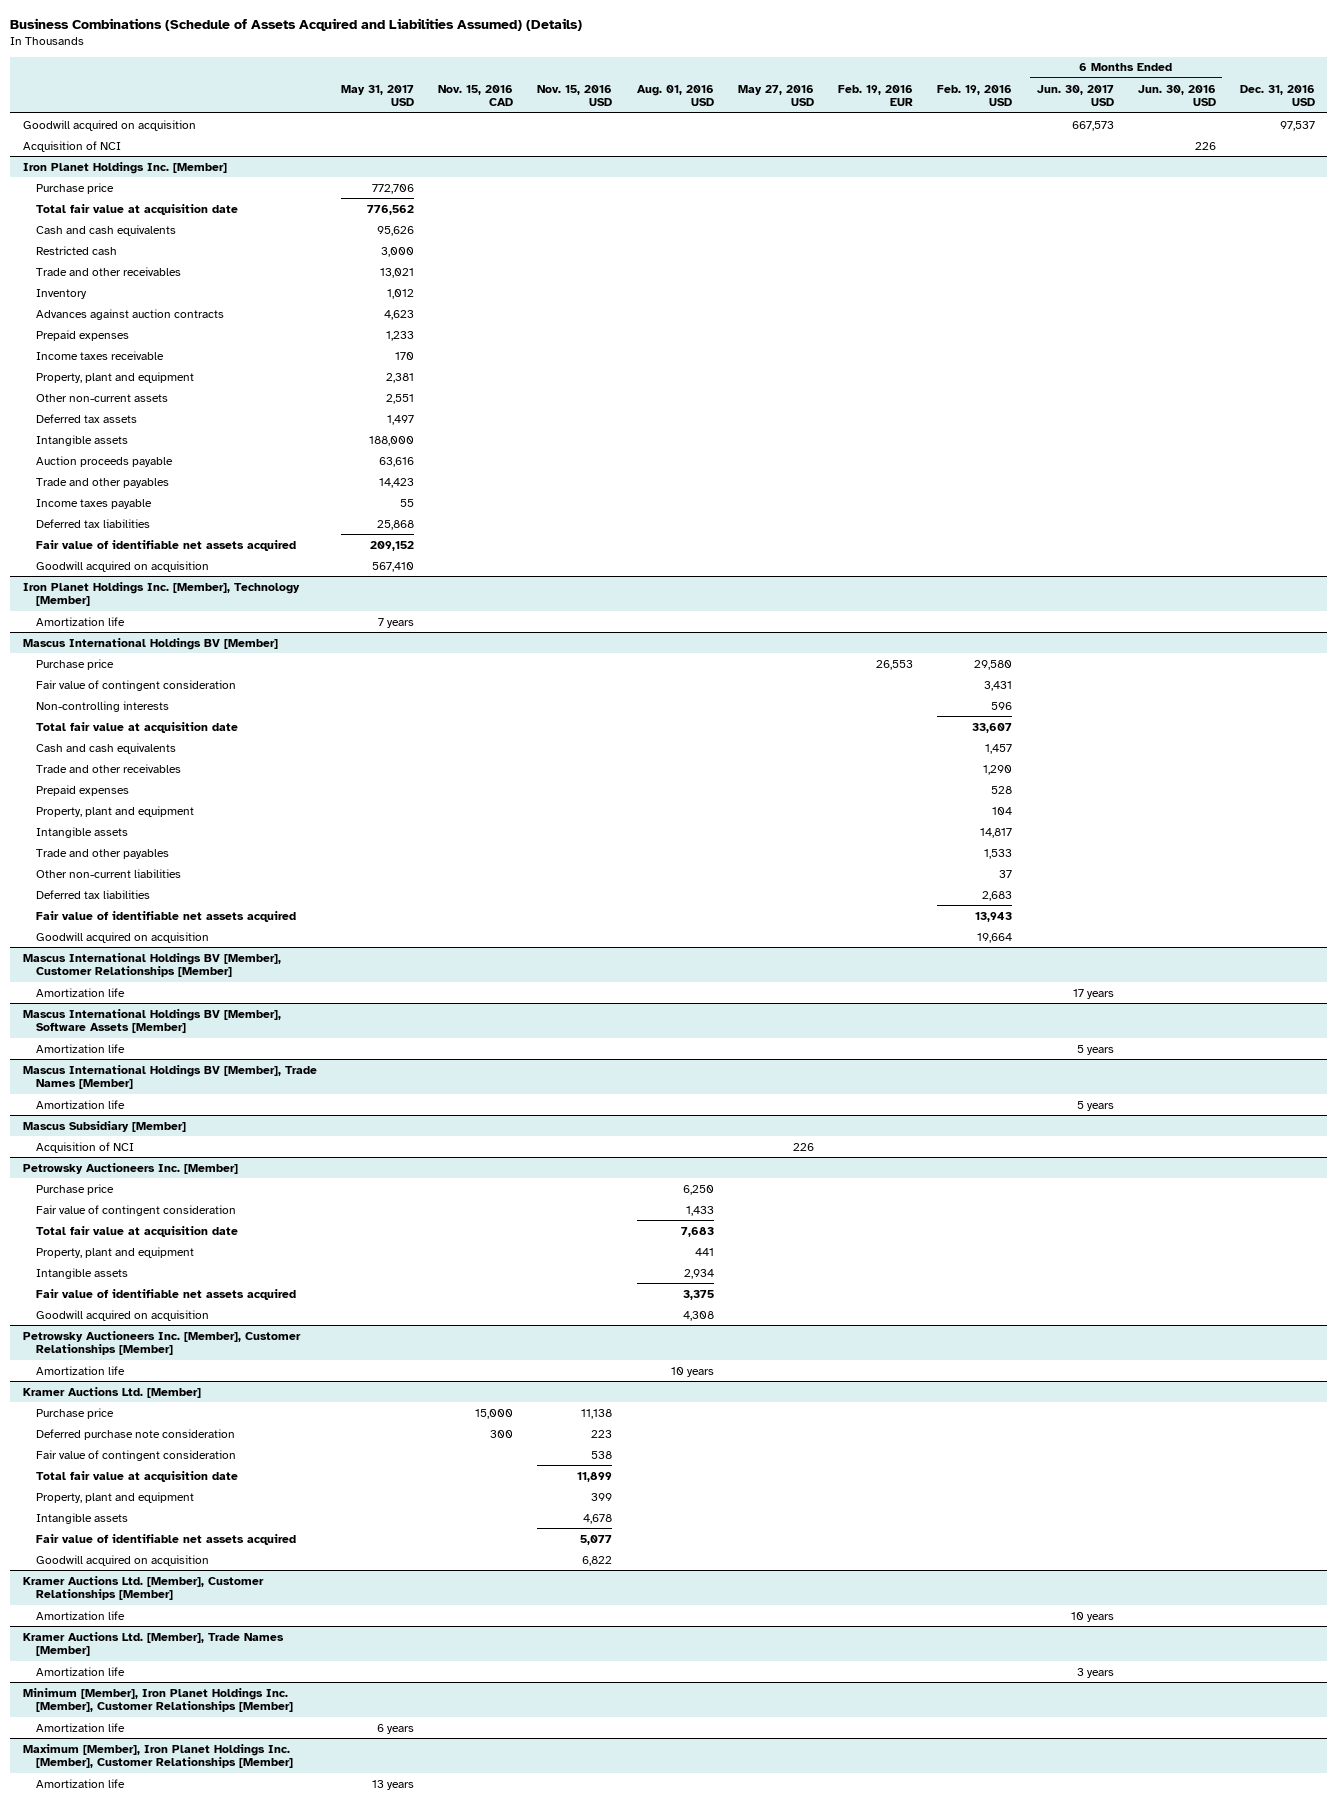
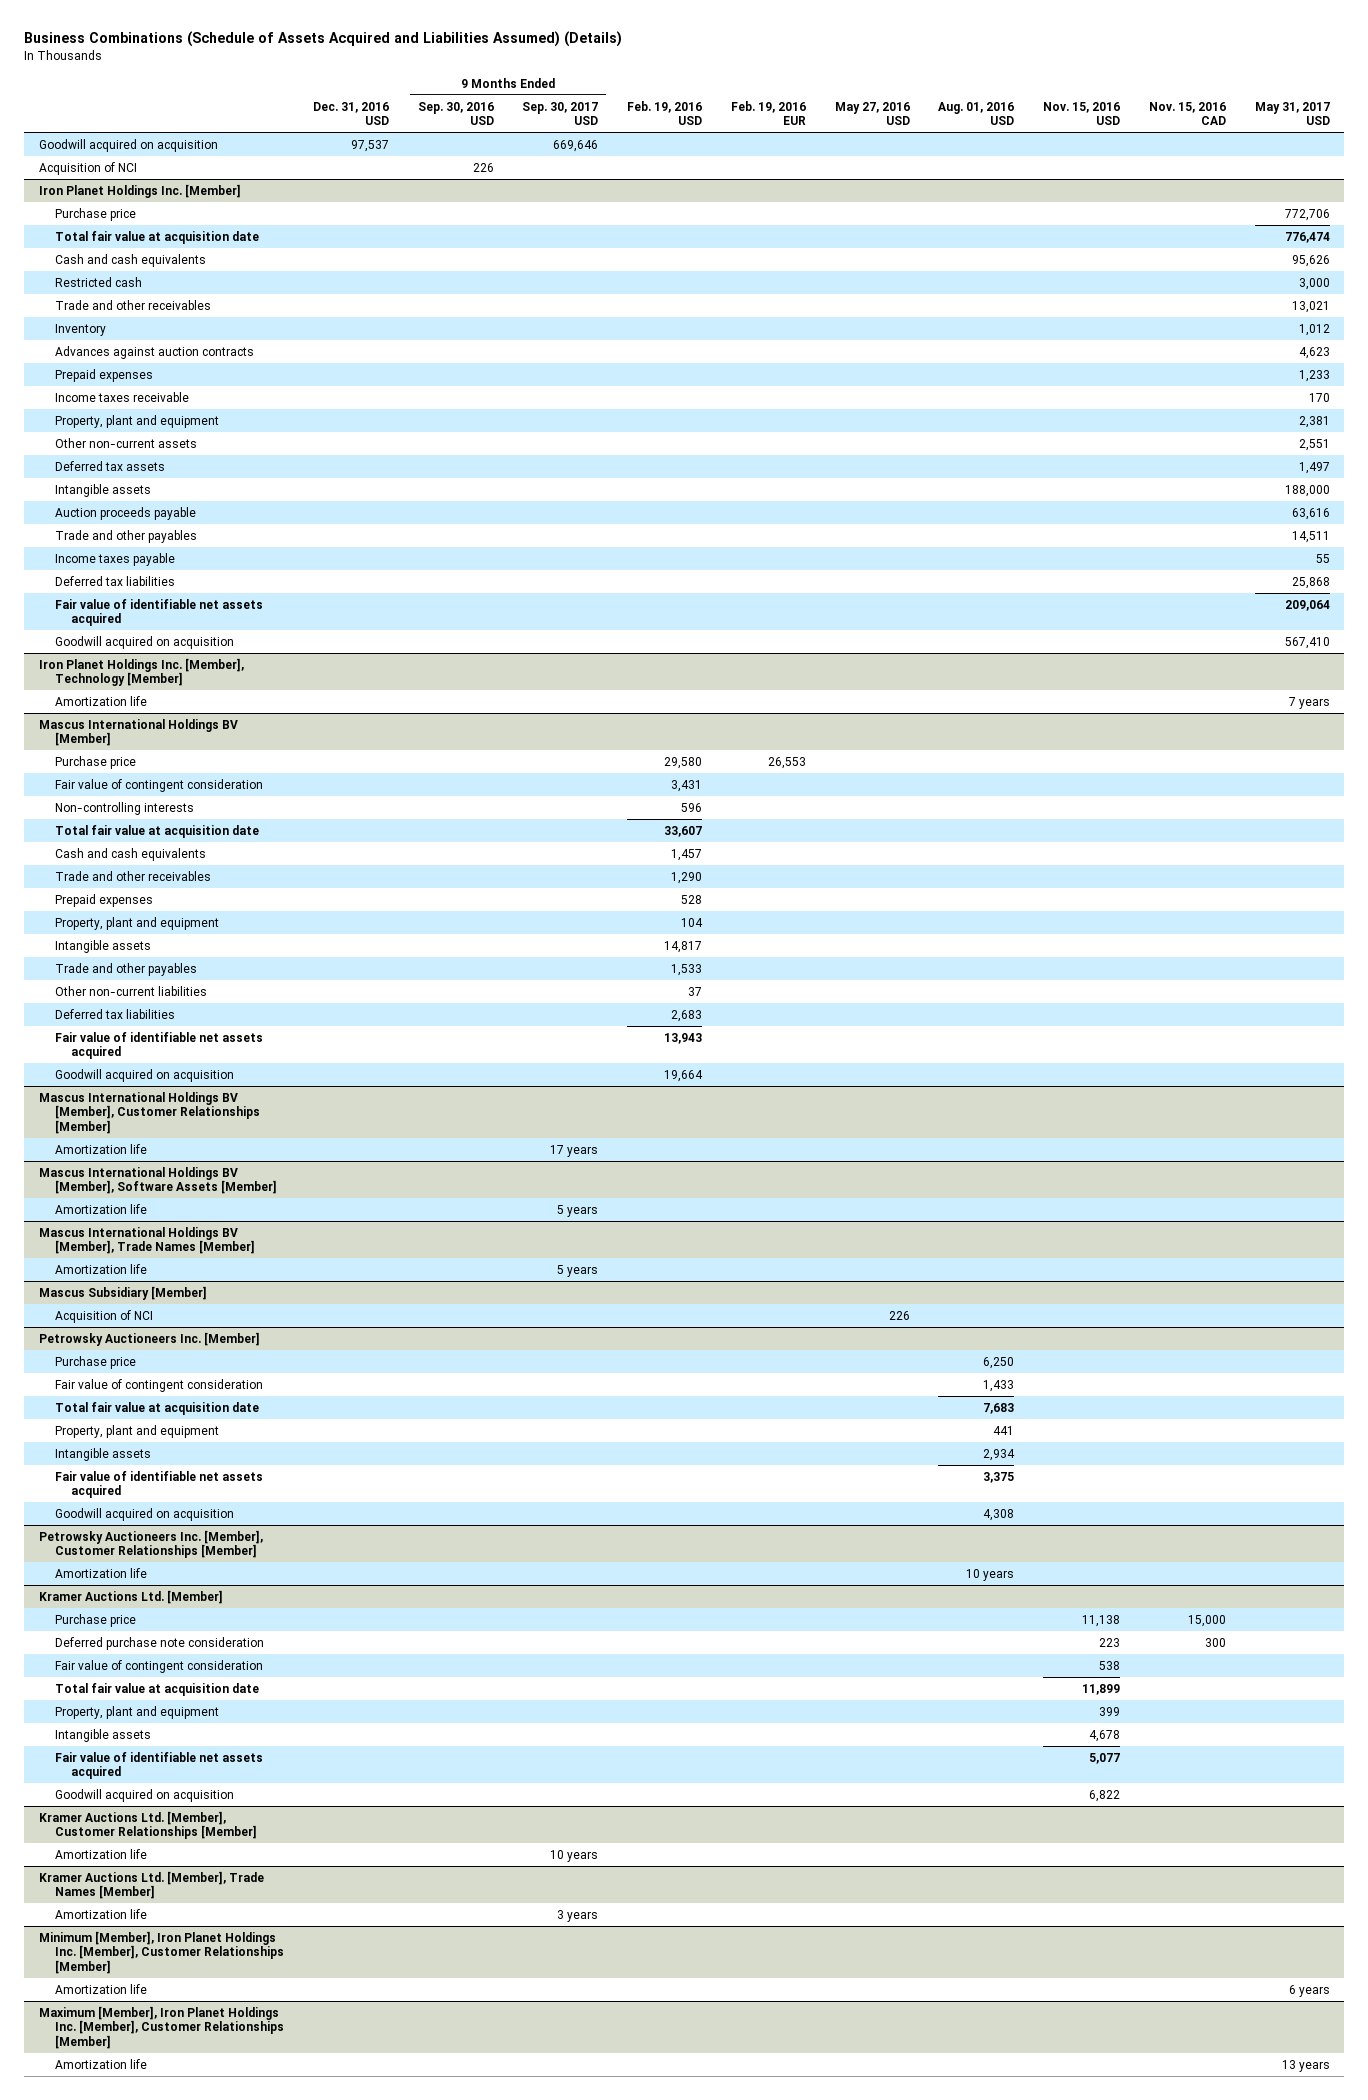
- | May 31, 2017 USD | Nov. 15, 2016 CAD | Nov. 15, 2016 USD | Aug. 01, 2016 USD | May 27, 2016 USD | Feb. 19, 2016 EUR | Feb. 19, 2016 USD | 6 Months Ended Jun. 30, 2017 USD | 6 Months Ended Jun. 30, 2016 USD | Dec. 31, 2016 USD
+ | Dec. 31, 2016 USD | 9 Months Ended Sep. 30, 2016 USD | 9 Months Ended Sep. 30, 2017 USD | Feb. 19, 2016 USD | Feb. 19, 2016 EUR | May 27, 2016 USD | Aug. 01, 2016 USD | Nov. 15, 2016 USD | Nov. 15, 2016 CAD | May 31, 2017 USD
@ Iron Planet Holdings Inc. [Member]
- Total fair value at acquisition date | 776,562 | | | | | | | | |
+ Total fair value at acquisition date | | | | | | | | | | 776,474
- Trade and other payables | 14,423 | | | | | | | | |
+ Trade and other payables | | | | | | | | | | 14,511
- Fair value of identifiable net assets acquired | 209,152 | | | | | | | | |
+ Fair value of identifiable net assets acquired | | | | | | | | | | 209,064

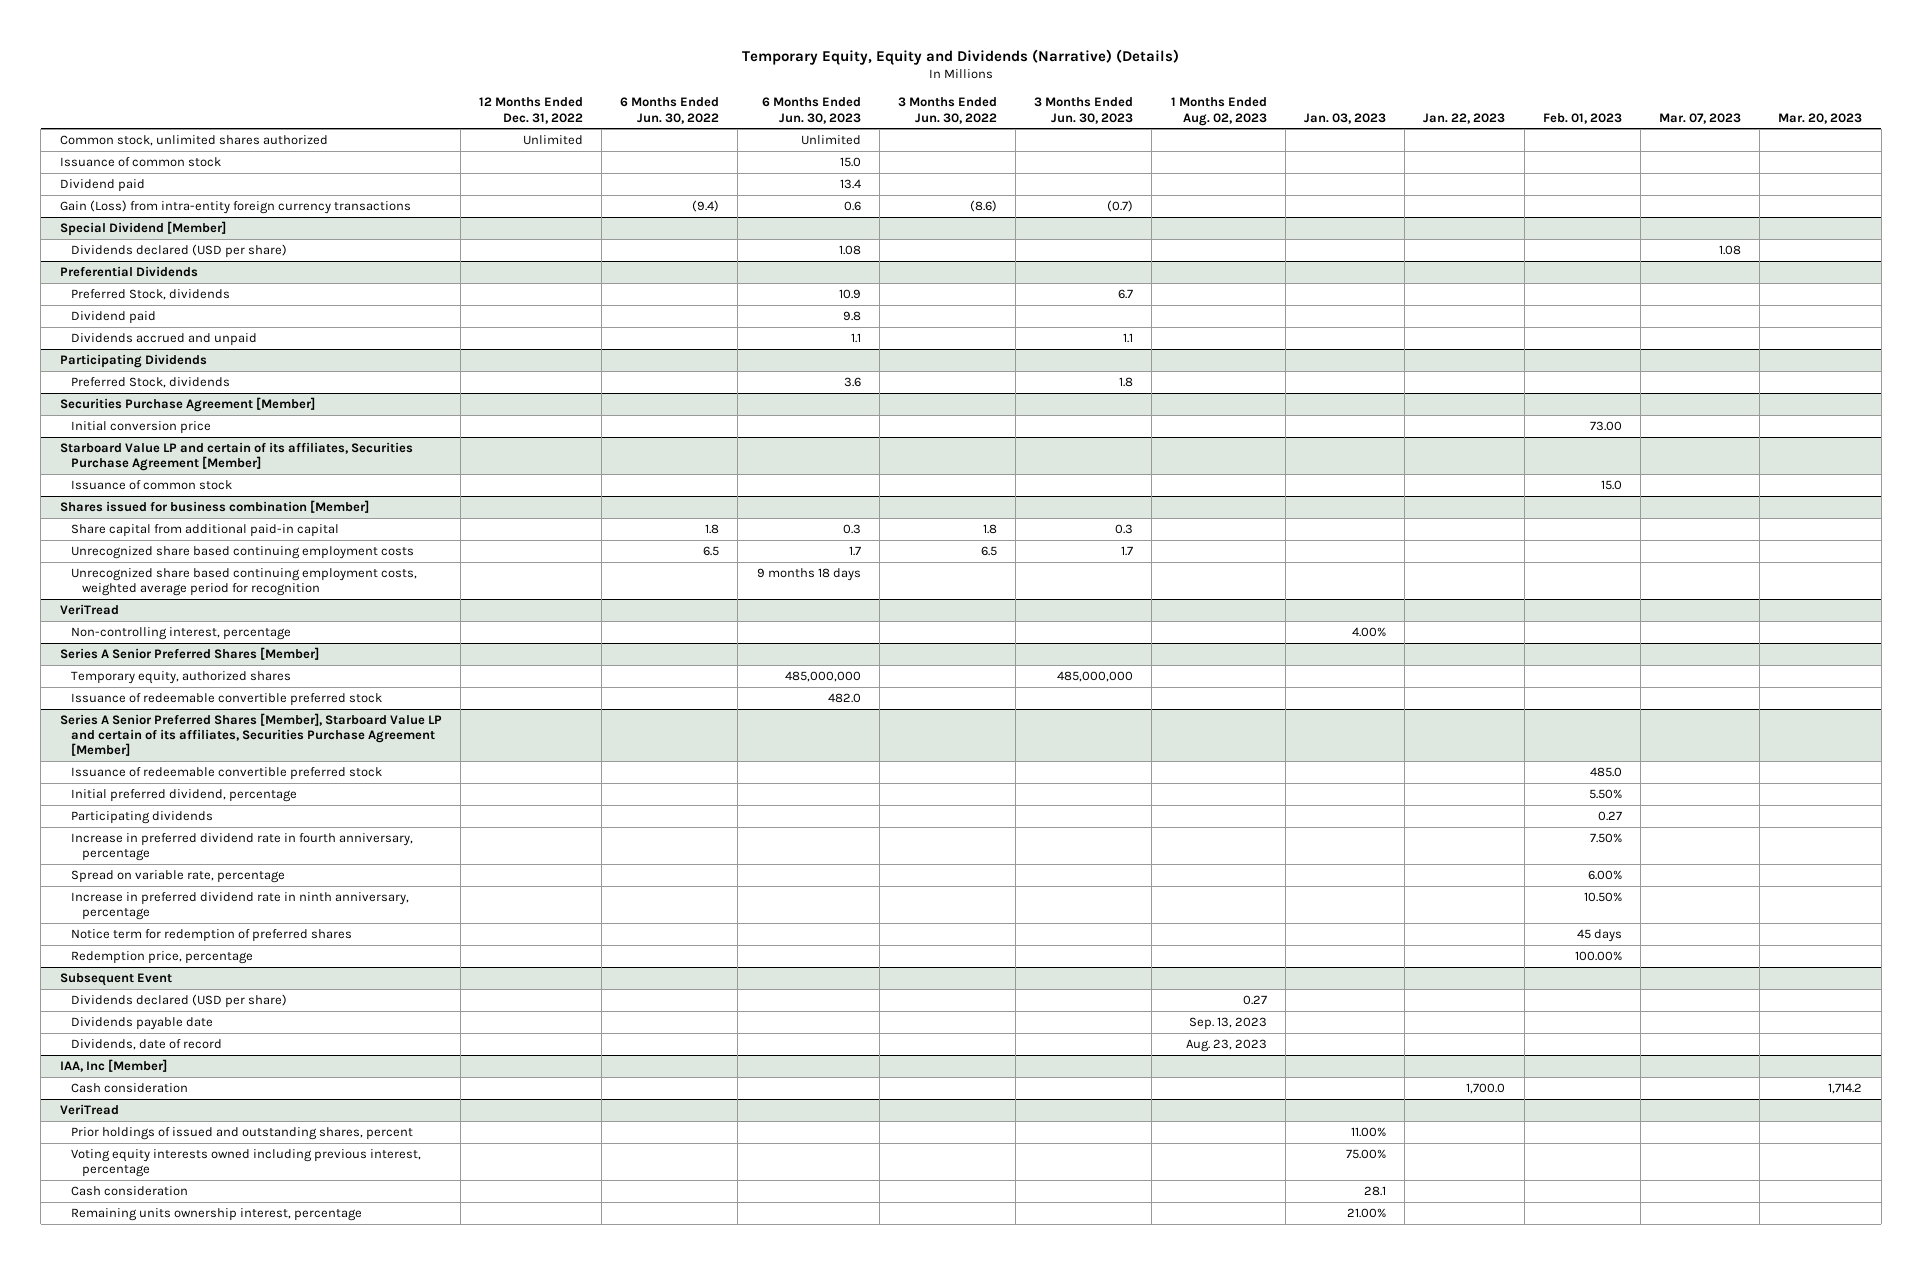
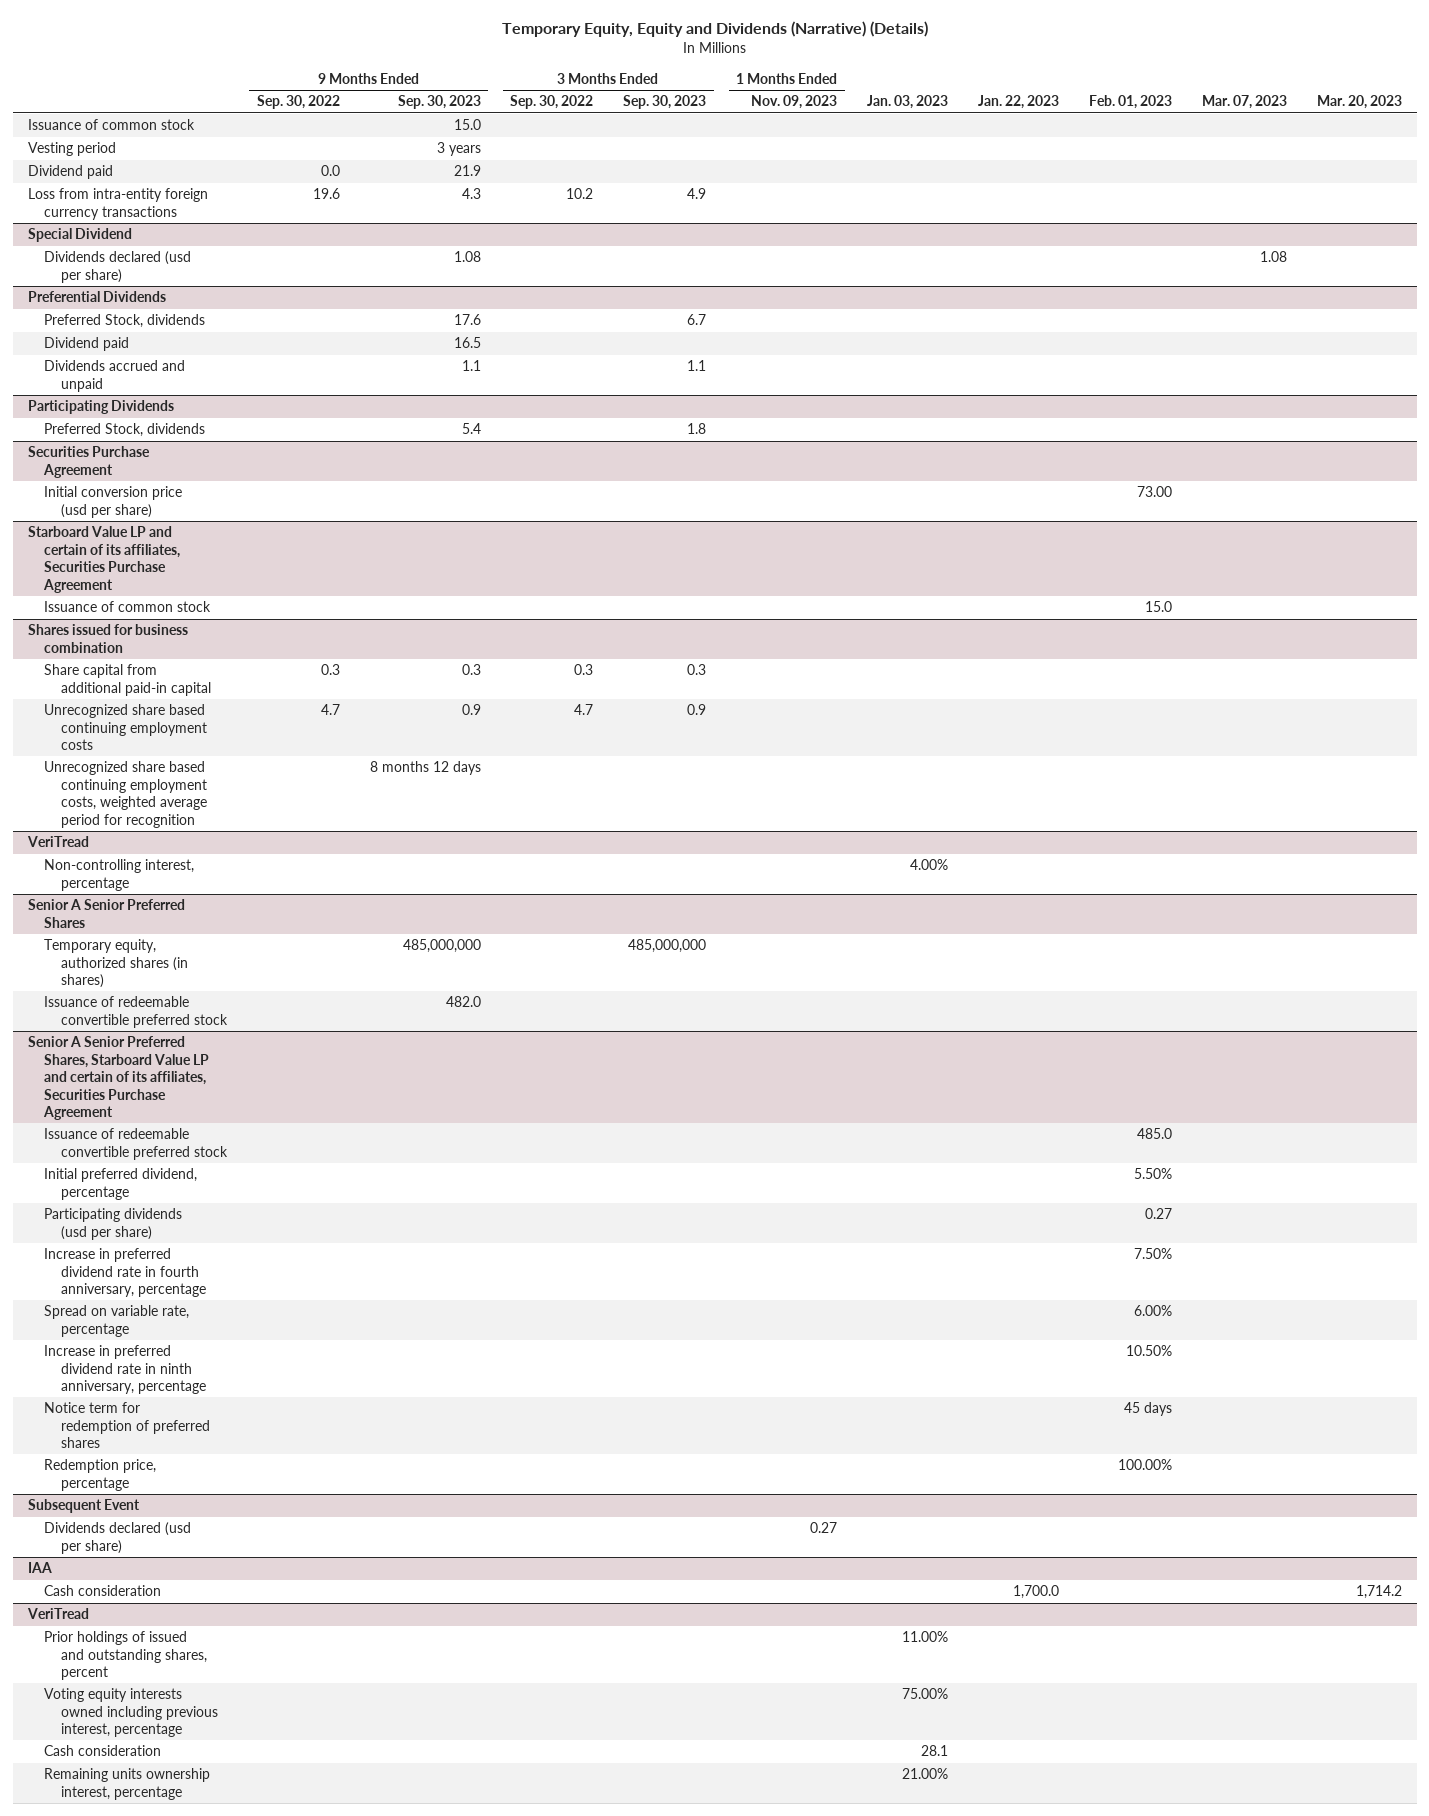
- | 12 Months Ended Dec. 31, 2022 | 6 Months Ended Jun. 30, 2022 | 6 Months Ended Jun. 30, 2023 | 3 Months Ended Jun. 30, 2022 | 3 Months Ended Jun. 30, 2023 | 1 Months Ended Aug. 02, 2023 | Jan. 03, 2023 | Jan. 22, 2023 | Feb. 01, 2023 | Mar. 07, 2023 | Mar. 20, 2023
+ | 9 Months Ended Sep. 30, 2022 | 9 Months Ended Sep. 30, 2023 | 3 Months Ended Sep. 30, 2022 | 3 Months Ended Sep. 30, 2023 | 1 Months Ended Nov. 09, 2023 | Jan. 03, 2023 | Jan. 22, 2023 | Feb. 01, 2023 | Mar. 07, 2023 | Mar. 20, 2023
- Common stock, unlimited shares authorized | Unlimited | | Unlimited | | | | | | | |
+ Vesting period | | 3 years | | | | | | | |
- Gain (Loss) from intra-entity foreign currency transactions | | (9.4) | 0.6 | (8.6) | (0.7) | | | | | |
- Special Dividend [Member]
- Dividends declared (USD per share) | | | 1.08 | | | | | | | 1.08 |
+ Loss from intra-entity foreign currency transactions | 19.6 | 4.3 | 10.2 | 4.9 | | | | | |
+ Special Dividend
+ Dividends declared (usd per share) | | 1.08 | | | | | | | 1.08 |
- Securities Purchase Agreement [Member]
- Initial conversion price | | | | | | | | | 73.00 | |
- Starboard Value LP and certain of its affiliates, Securities Purchase Agreement [Member]
+ Securities Purchase Agreement
+ Initial conversion price (usd per share) | | | | | | | | 73.00 | |
+ Starboard Value LP and certain of its affiliates, Securities Purchase Agreement
- Shares issued for business combination [Member]
+ Shares issued for business combination
- Series A Senior Preferred Shares [Member]
- Temporary equity, authorized shares | | | 485,000,000 | | 485,000,000 | | | | | |
+ Senior A Senior Preferred Shares
+ Temporary equity, authorized shares (in shares) | | 485,000,000 | | 485,000,000 | | | | | |
- Series A Senior Preferred Shares [Member], Starboard Value LP and certain of its affiliates, Securities Purchase Agreement [Member]
+ Senior A Senior Preferred Shares, Starboard Value LP and certain of its affiliates, Securities Purchase Agreement
- Participating dividends | | | | | | | | | 0.27 | |
+ Participating dividends (usd per share) | | | | | | | | 0.27 | |
@ Subsequent Event
- Dividends declared (USD per share) | | | | | | 0.27 | | | | |
- Dividends payable date | | | | | | Sep. 13, 2023 | | | | |
- Dividends, date of record | | | | | | Aug. 23, 2023 | | | | |
- IAA, Inc [Member]
@ Subsequent Event
+ Dividends declared (usd per share) | | | | | 0.27 | | | | |
+ IAA

